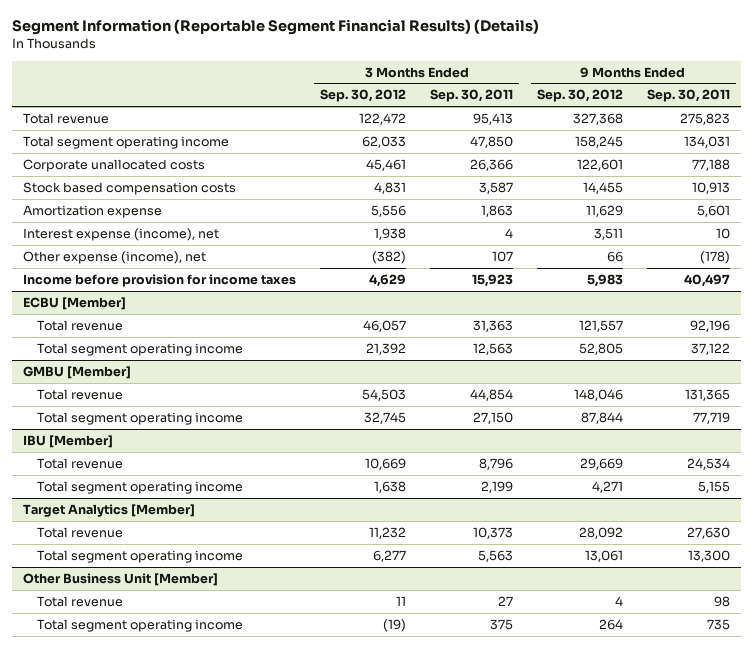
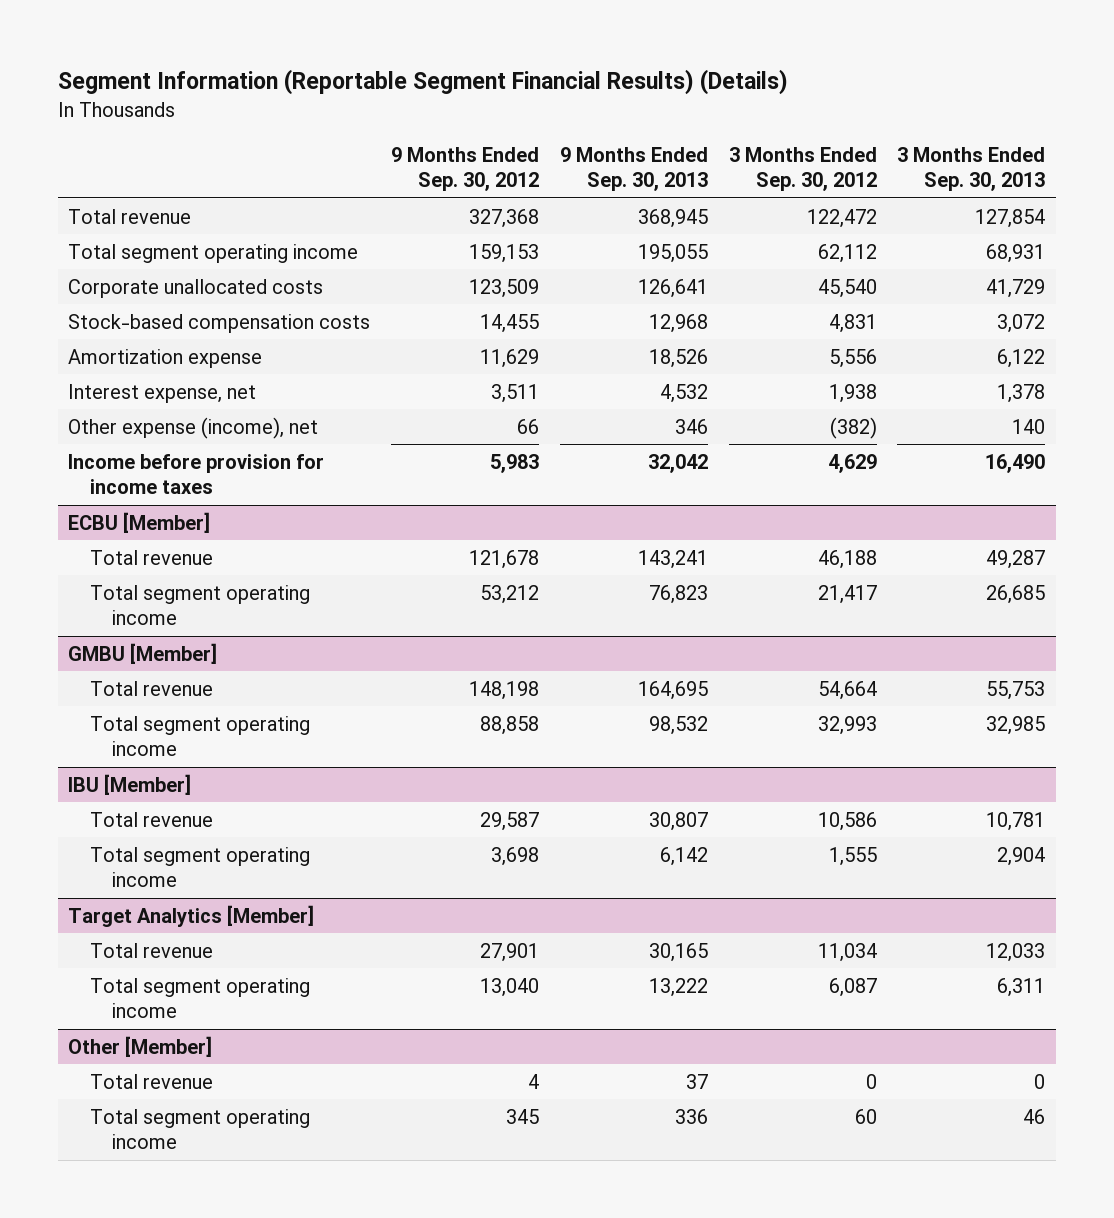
- | 3 Months Ended Sep. 30, 2012 | 3 Months Ended Sep. 30, 2011 | 9 Months Ended Sep. 30, 2012 | 9 Months Ended Sep. 30, 2011
+ | 9 Months Ended Sep. 30, 2012 | 9 Months Ended Sep. 30, 2013 | 3 Months Ended Sep. 30, 2012 | 3 Months Ended Sep. 30, 2013
- Total segment operating income | 62,033 | 47,850 | 158,245 | 134,031
- Corporate unallocated costs | 45,461 | 26,366 | 122,601 | 77,188
- Stock based compensation costs | 4,831 | 3,587 | 14,455 | 10,913
+ Total segment operating income | 159,153 | 195,055 | 62,112 | 68,931
+ Corporate unallocated costs | 123,509 | 126,641 | 45,540 | 41,729
+ Stock-based compensation costs | 14,455 | 12,968 | 4,831 | 3,072
- Interest expense (income), net | 1,938 | 4 | 3,511 | 10
+ Interest expense, net | 3,511 | 4,532 | 1,938 | 1,378
@ ECBU [Member]
- Total revenue | 46,057 | 31,363 | 121,557 | 92,196
- Total segment operating income | 21,392 | 12,563 | 52,805 | 37,122
+ Total revenue | 121,678 | 143,241 | 46,188 | 49,287
+ Total segment operating income | 53,212 | 76,823 | 21,417 | 26,685
@ GMBU [Member]
- Total revenue | 54,503 | 44,854 | 148,046 | 131,365
- Total segment operating income | 32,745 | 27,150 | 87,844 | 77,719
+ Total revenue | 148,198 | 164,695 | 54,664 | 55,753
+ Total segment operating income | 88,858 | 98,532 | 32,993 | 32,985
@ IBU [Member]
- Total revenue | 10,669 | 8,796 | 29,669 | 24,534
- Total segment operating income | 1,638 | 2,199 | 4,271 | 5,155
+ Total revenue | 29,587 | 30,807 | 10,586 | 10,781
+ Total segment operating income | 3,698 | 6,142 | 1,555 | 2,904
@ Target Analytics [Member]
- Total revenue | 11,232 | 10,373 | 28,092 | 27,630
- Total segment operating income | 6,277 | 5,563 | 13,061 | 13,300
- Other Business Unit [Member]
- Total revenue | 11 | 27 | 4 | 98
- Total segment operating income | (19) | 375 | 264 | 735
@ Target Analytics [Member]
+ Total revenue | 27,901 | 30,165 | 11,034 | 12,033
+ Total segment operating income | 13,040 | 13,222 | 6,087 | 6,311
+ Other [Member]
+ Total revenue | 4 | 37 | 0 | 0
+ Total segment operating income | 345 | 336 | 60 | 46

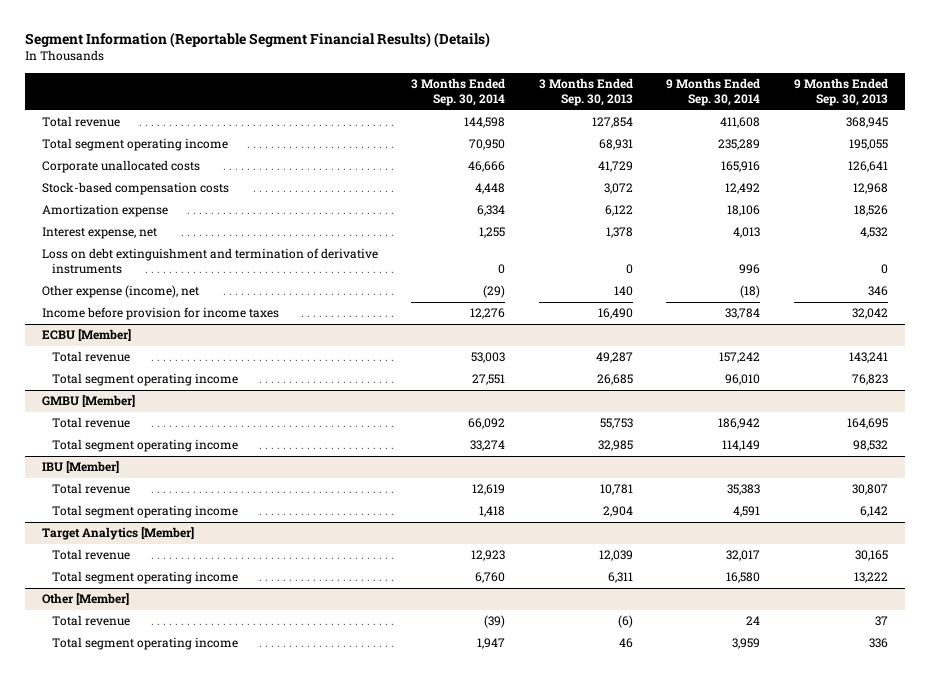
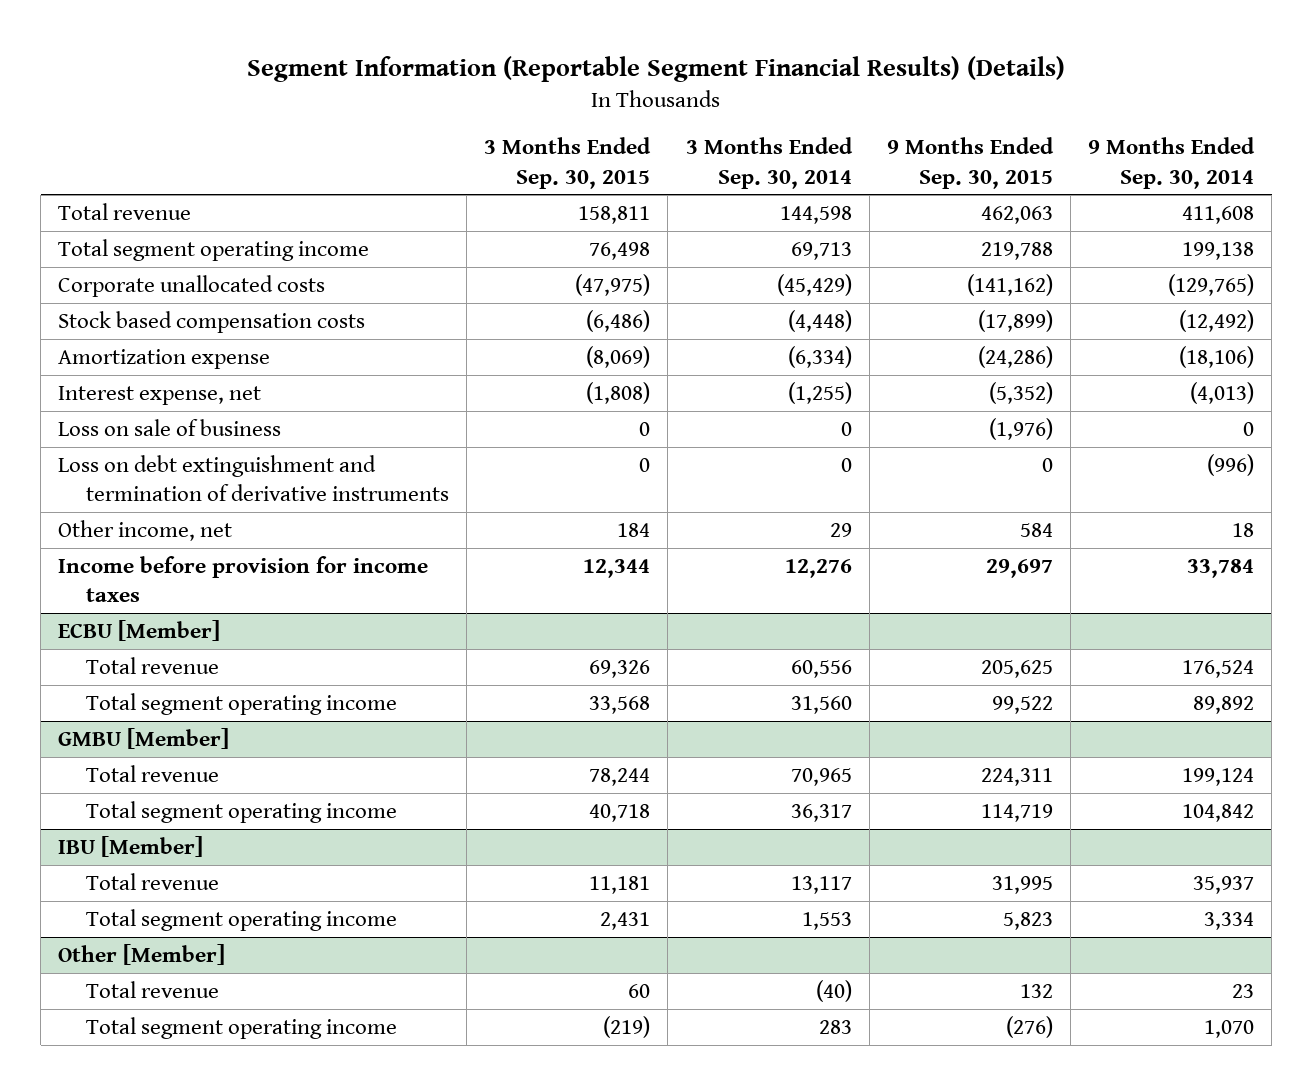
- | 3 Months Ended Sep. 30, 2014 | 3 Months Ended Sep. 30, 2013 | 9 Months Ended Sep. 30, 2014 | 9 Months Ended Sep. 30, 2013
+ | 3 Months Ended Sep. 30, 2015 | 3 Months Ended Sep. 30, 2014 | 9 Months Ended Sep. 30, 2015 | 9 Months Ended Sep. 30, 2014
- Total segment operating income | 70,950 | 68,931 | 235,289 | 195,055
- Corporate unallocated costs | 46,666 | 41,729 | 165,916 | 126,641
- Stock-based compensation costs | 4,448 | 3,072 | 12,492 | 12,968
- Amortization expense | 6,334 | 6,122 | 18,106 | 18,526
- Interest expense, net | 1,255 | 1,378 | 4,013 | 4,532
- Loss on debt extinguishment and termination of derivative instruments | 0 | 0 | 996 | 0
- Other expense (income), net | (29) | 140 | (18) | 346
+ Total segment operating income | 76,498 | 69,713 | 219,788 | 199,138
+ Corporate unallocated costs | (47,975) | (45,429) | (141,162) | (129,765)
+ Stock based compensation costs | (6,486) | (4,448) | (17,899) | (12,492)
+ Amortization expense | (8,069) | (6,334) | (24,286) | (18,106)
+ Interest expense, net | (1,808) | (1,255) | (5,352) | (4,013)
+ Loss on sale of business | 0 | 0 | (1,976) | 0
+ Loss on debt extinguishment and termination of derivative instruments | 0 | 0 | 0 | (996)
+ Other income, net | 184 | 29 | 584 | 18
@ ECBU [Member]
- Total revenue | 53,003 | 49,287 | 157,242 | 143,241
- Total segment operating income | 27,551 | 26,685 | 96,010 | 76,823
+ Total revenue | 69,326 | 60,556 | 205,625 | 176,524
+ Total segment operating income | 33,568 | 31,560 | 99,522 | 89,892
@ GMBU [Member]
- Total revenue | 66,092 | 55,753 | 186,942 | 164,695
- Total segment operating income | 33,274 | 32,985 | 114,149 | 98,532
+ Total revenue | 78,244 | 70,965 | 224,311 | 199,124
+ Total segment operating income | 40,718 | 36,317 | 114,719 | 104,842
@ IBU [Member]
- Total revenue | 12,619 | 10,781 | 35,383 | 30,807
- Total segment operating income | 1,418 | 2,904 | 4,591 | 6,142
- Target Analytics [Member]
- Total revenue | 12,923 | 12,039 | 32,017 | 30,165
- Total segment operating income | 6,760 | 6,311 | 16,580 | 13,222
@ IBU [Member]
+ Total revenue | 11,181 | 13,117 | 31,995 | 35,937
+ Total segment operating income | 2,431 | 1,553 | 5,823 | 3,334
@ Other [Member]
- Total revenue | (39) | (6) | 24 | 37
- Total segment operating income | 1,947 | 46 | 3,959 | 336
+ Total revenue | 60 | (40) | 132 | 23
+ Total segment operating income | (219) | 283 | (276) | 1,070

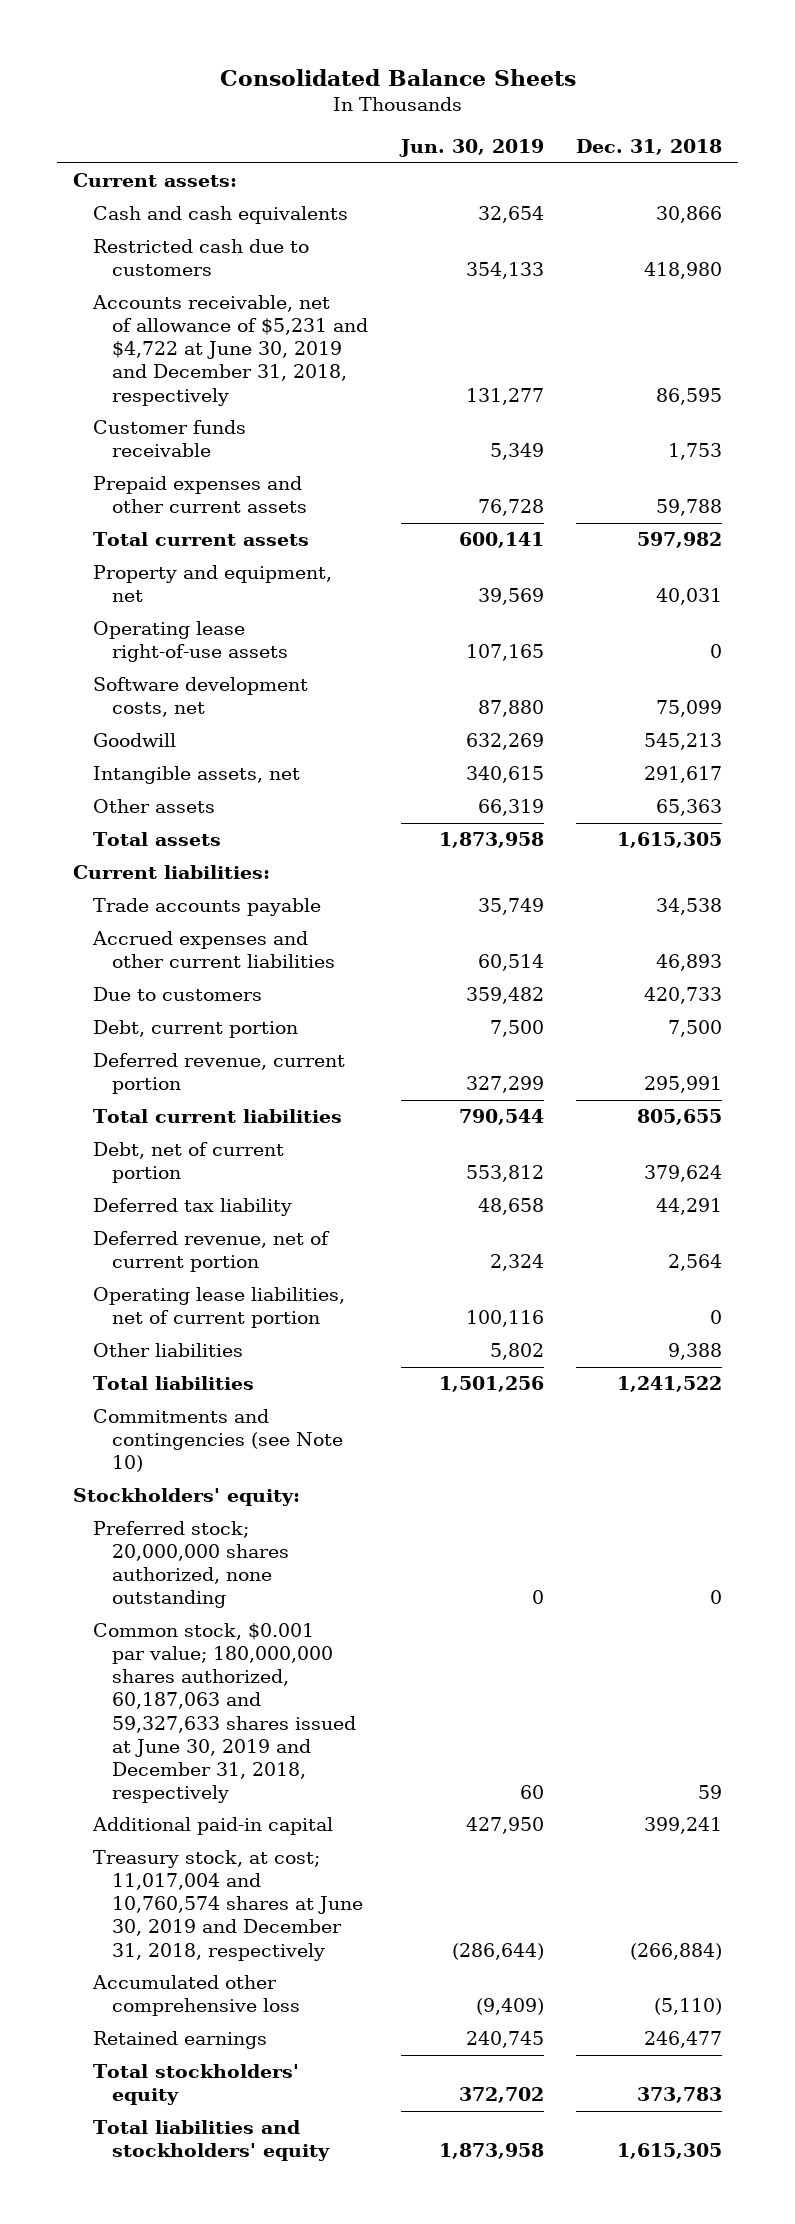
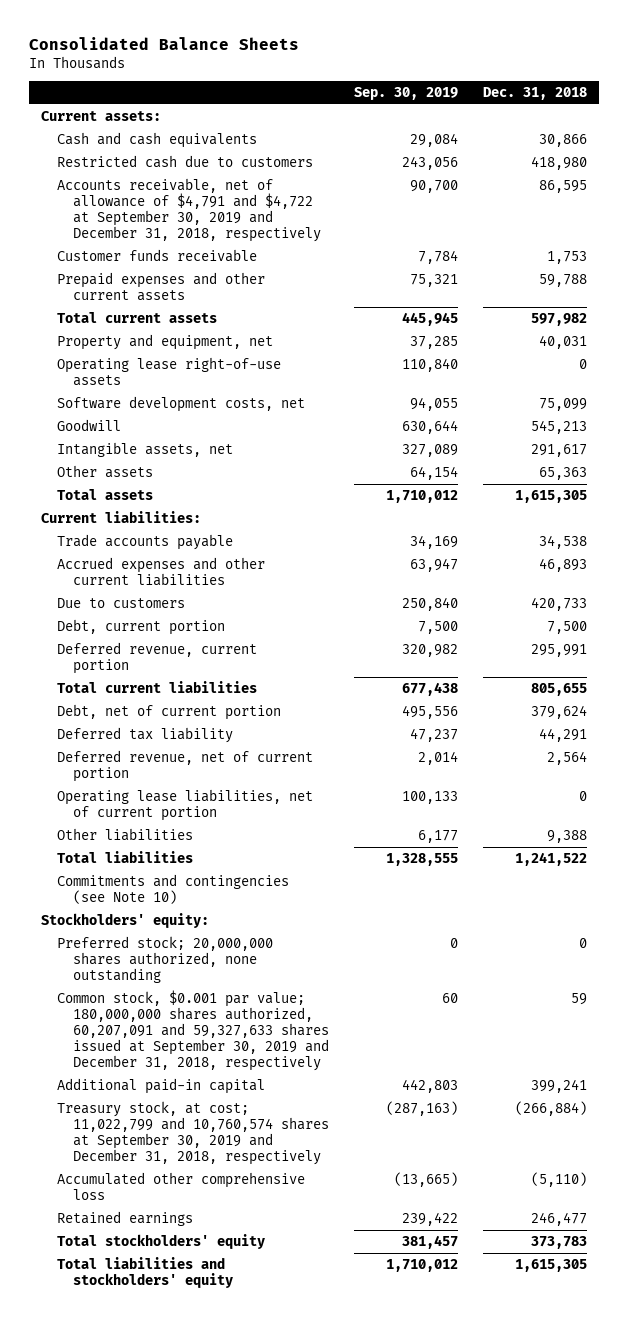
- | Jun. 30, 2019 | Dec. 31, 2018
+ | Sep. 30, 2019 | Dec. 31, 2018
- Accounts receivable, net of allowance of $5,231 and $4,722 at June 30, 2019 and December 31, 2018, respectively | 131,277 | 86,595
+ Accounts receivable, net of allowance of $4,791 and $4,722 at September 30, 2019 and December 31, 2018, respectively | 90,700 | 86,595
- Common stock, $0.001 par value; 180,000,000 shares authorized, 60,187,063 and 59,327,633 shares issued at June 30, 2019 and December 31, 2018, respectively | 60 | 59
+ Common stock, $0.001 par value; 180,000,000 shares authorized, 60,207,091 and 59,327,633 shares issued at September 30, 2019 and December 31, 2018, respectively | 60 | 59
- Treasury stock, at cost; 11,017,004 and 10,760,574 shares at June 30, 2019 and December 31, 2018, respectively | (286,644) | (266,884)
+ Treasury stock, at cost; 11,022,799 and 10,760,574 shares at September 30, 2019 and December 31, 2018, respectively | (287,163) | (266,884)

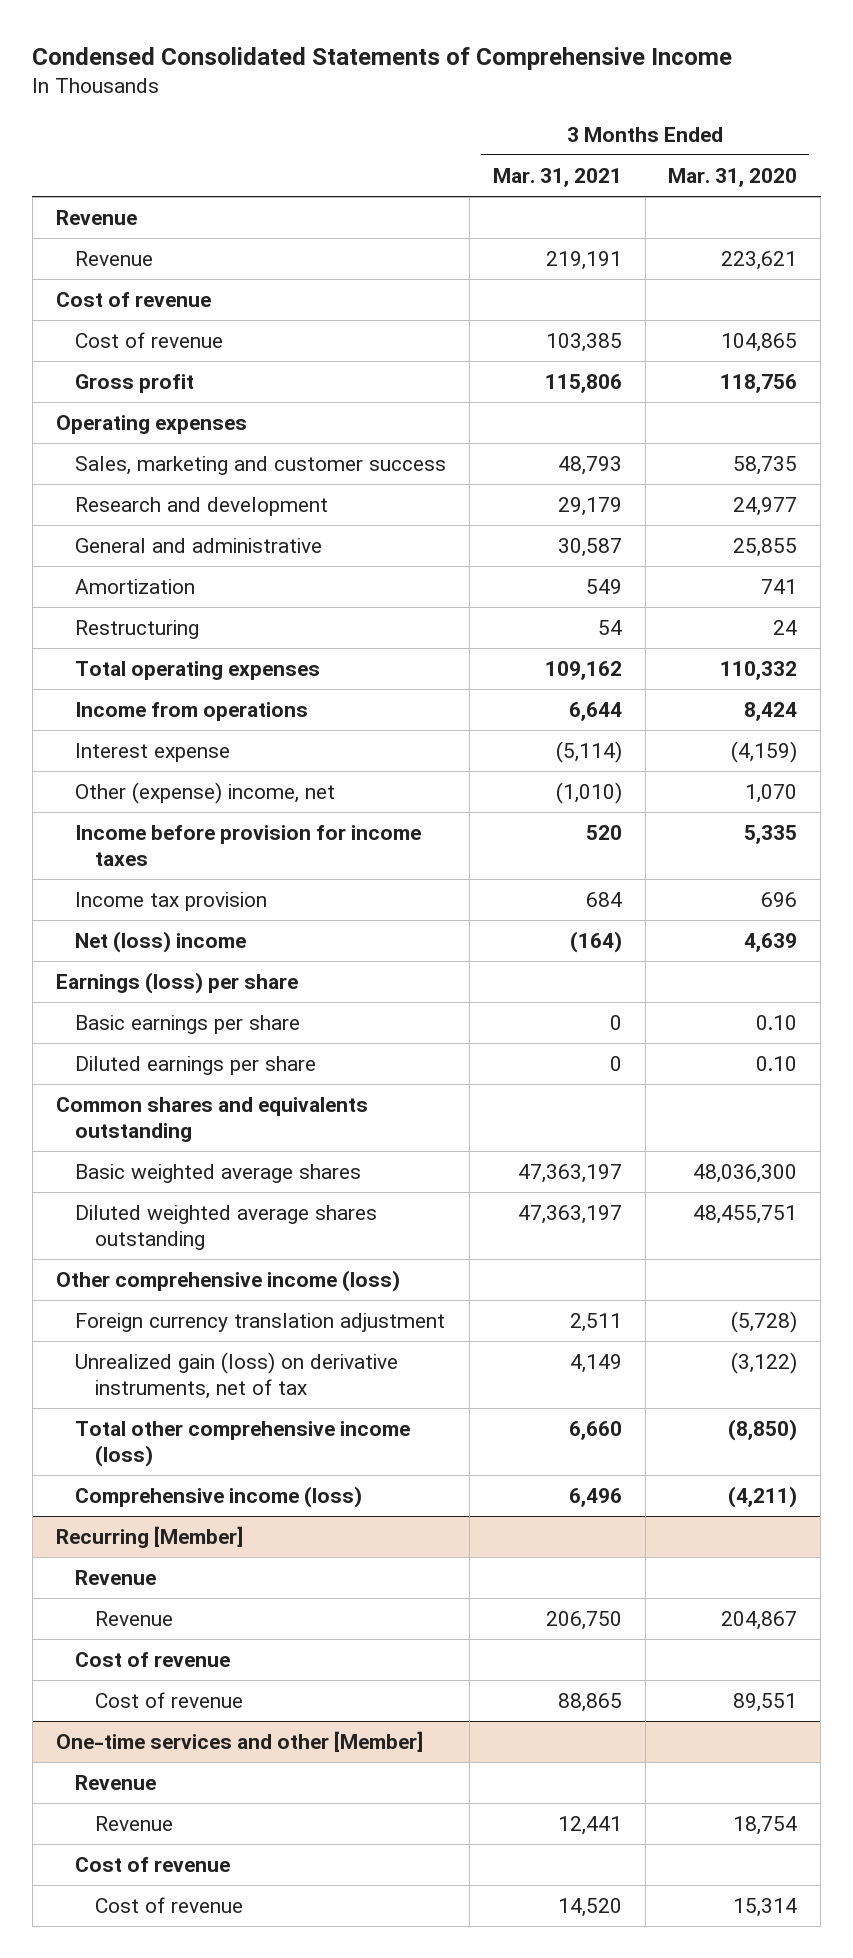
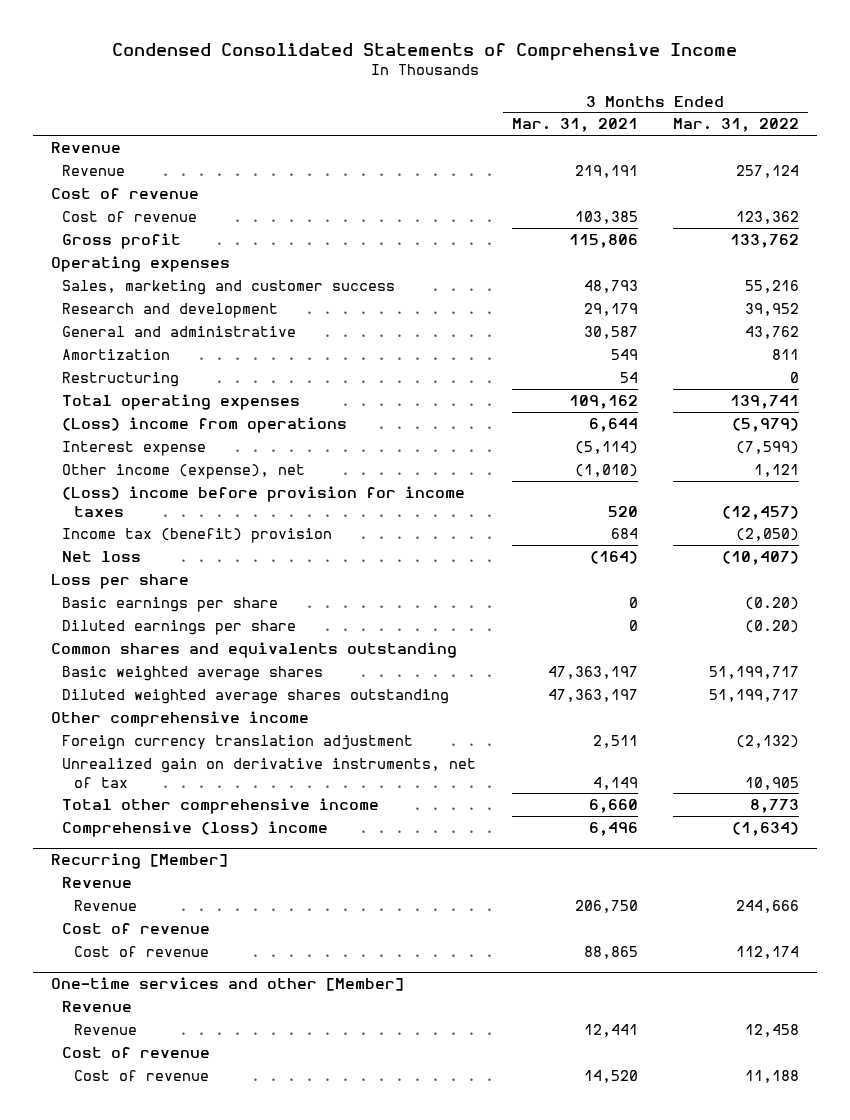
- | 3 Months Ended Mar. 31, 2021 | 3 Months Ended Mar. 31, 2020
+ | 3 Months Ended Mar. 31, 2021 | 3 Months Ended Mar. 31, 2022
- Income from operations | 6,644 | 8,424
+ (Loss) income from operations | 6,644 | (5,979)
- Other (expense) income, net | (1,010) | 1,070
- Income before provision for income taxes | 520 | 5,335
- Income tax provision | 684 | 696
- Net (loss) income | (164) | 4,639
- Earnings (loss) per share
+ Other income (expense), net | (1,010) | 1,121
+ (Loss) income before provision for income taxes | 520 | (12,457)
+ Income tax (benefit) provision | 684 | (2,050)
+ Net loss | (164) | (10,407)
+ Loss per share
- Other comprehensive income (loss)
+ Other comprehensive income
- Unrealized gain (loss) on derivative instruments, net of tax | 4,149 | (3,122)
- Total other comprehensive income (loss) | 6,660 | (8,850)
- Comprehensive income (loss) | 6,496 | (4,211)
+ Unrealized gain on derivative instruments, net of tax | 4,149 | 10,905
+ Total other comprehensive income | 6,660 | 8,773
+ Comprehensive (loss) income | 6,496 | (1,634)

